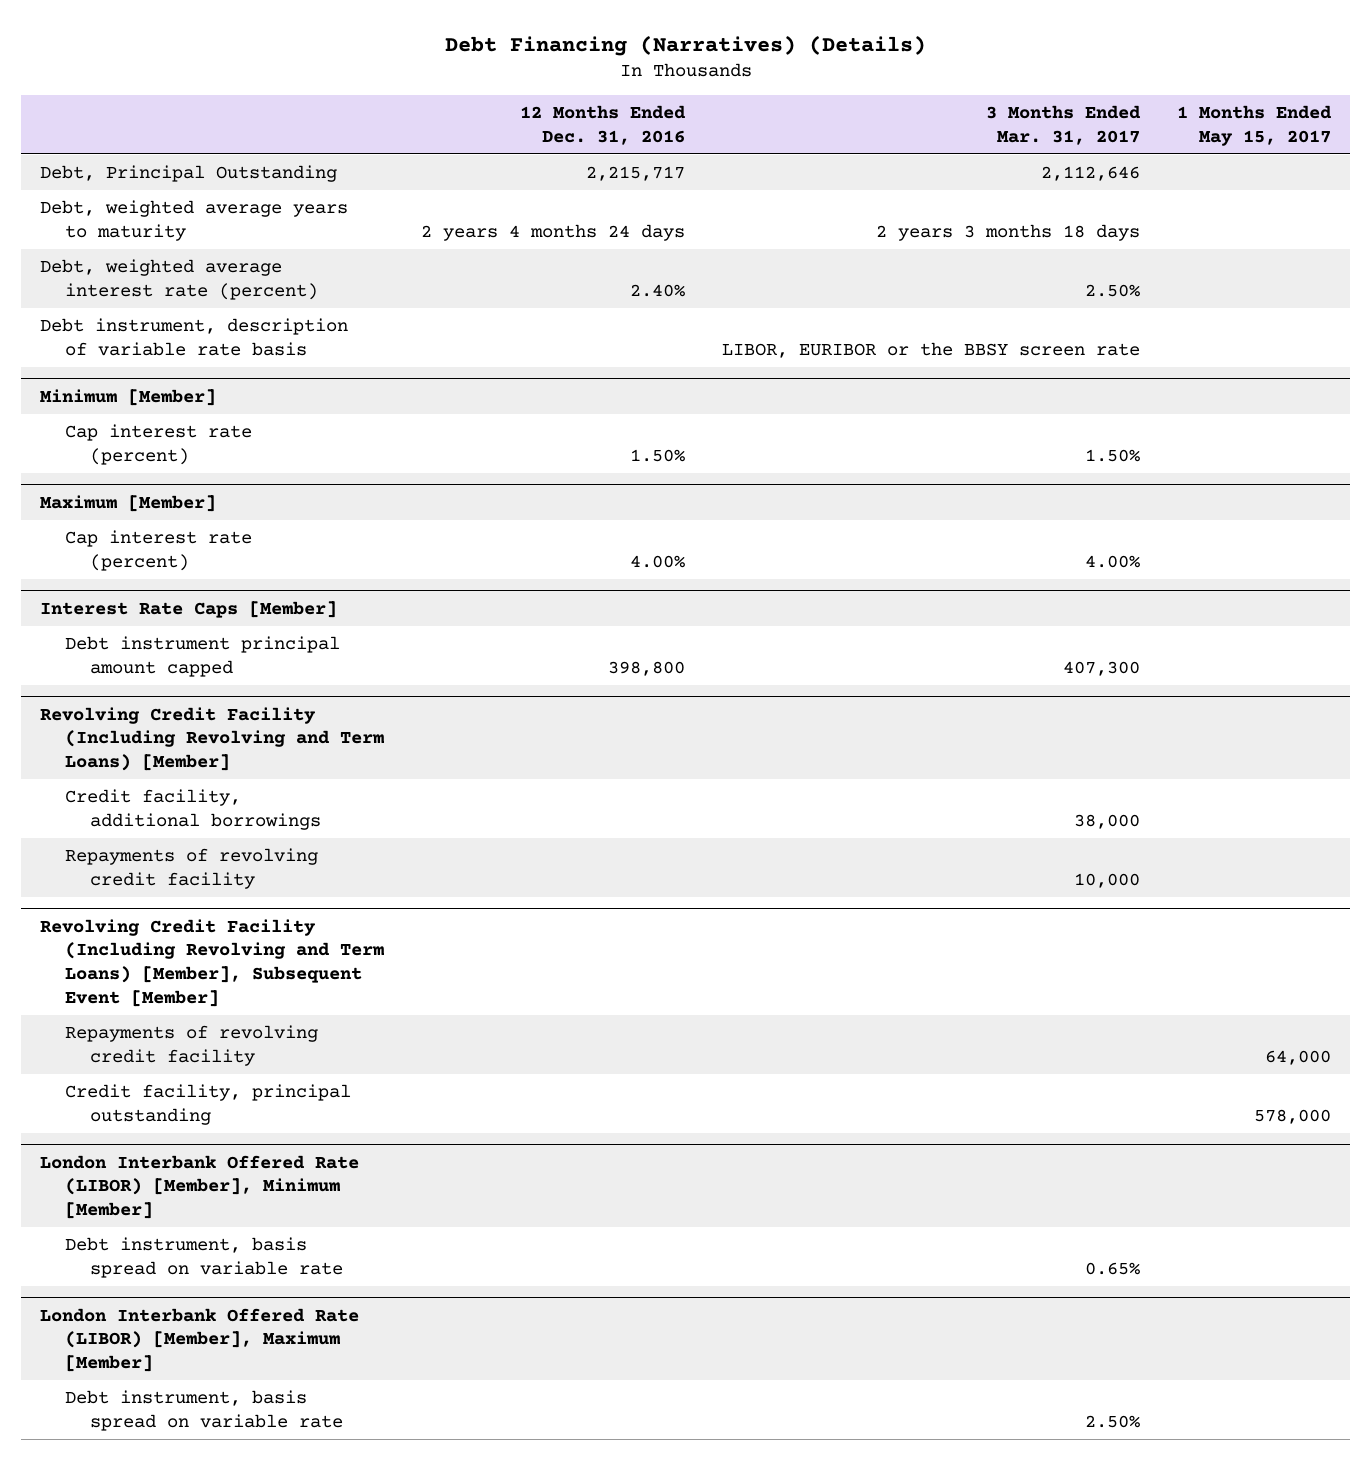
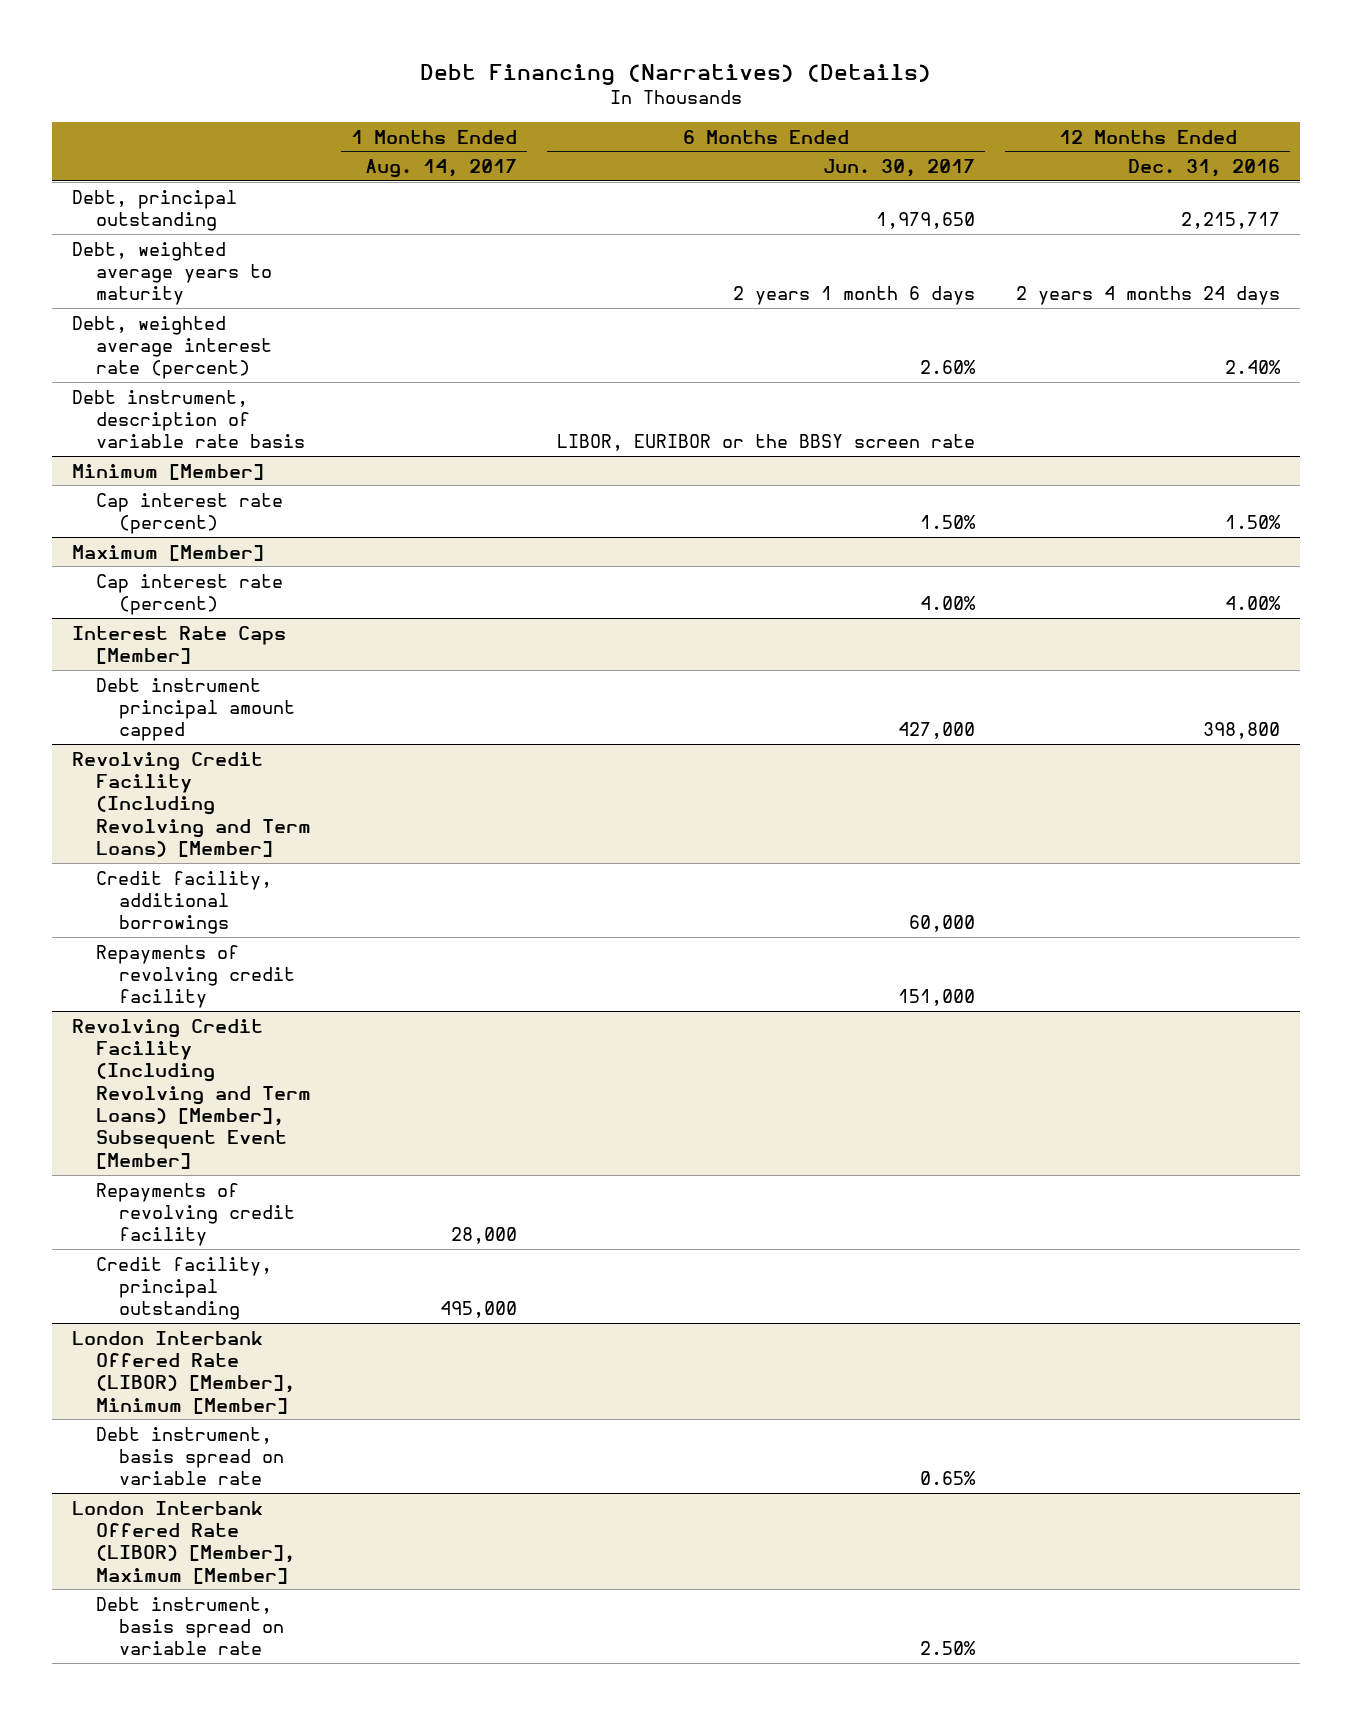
- | 12 Months Ended Dec. 31, 2016 | 3 Months Ended Mar. 31, 2017 | 1 Months Ended May 15, 2017
+ | 1 Months Ended Aug. 14, 2017 | 6 Months Ended Jun. 30, 2017 | 12 Months Ended Dec. 31, 2016
- Debt, Principal Outstanding | 2,215,717 | 2,112,646 |
+ Debt, principal outstanding | | 1,979,650 | 2,215,717

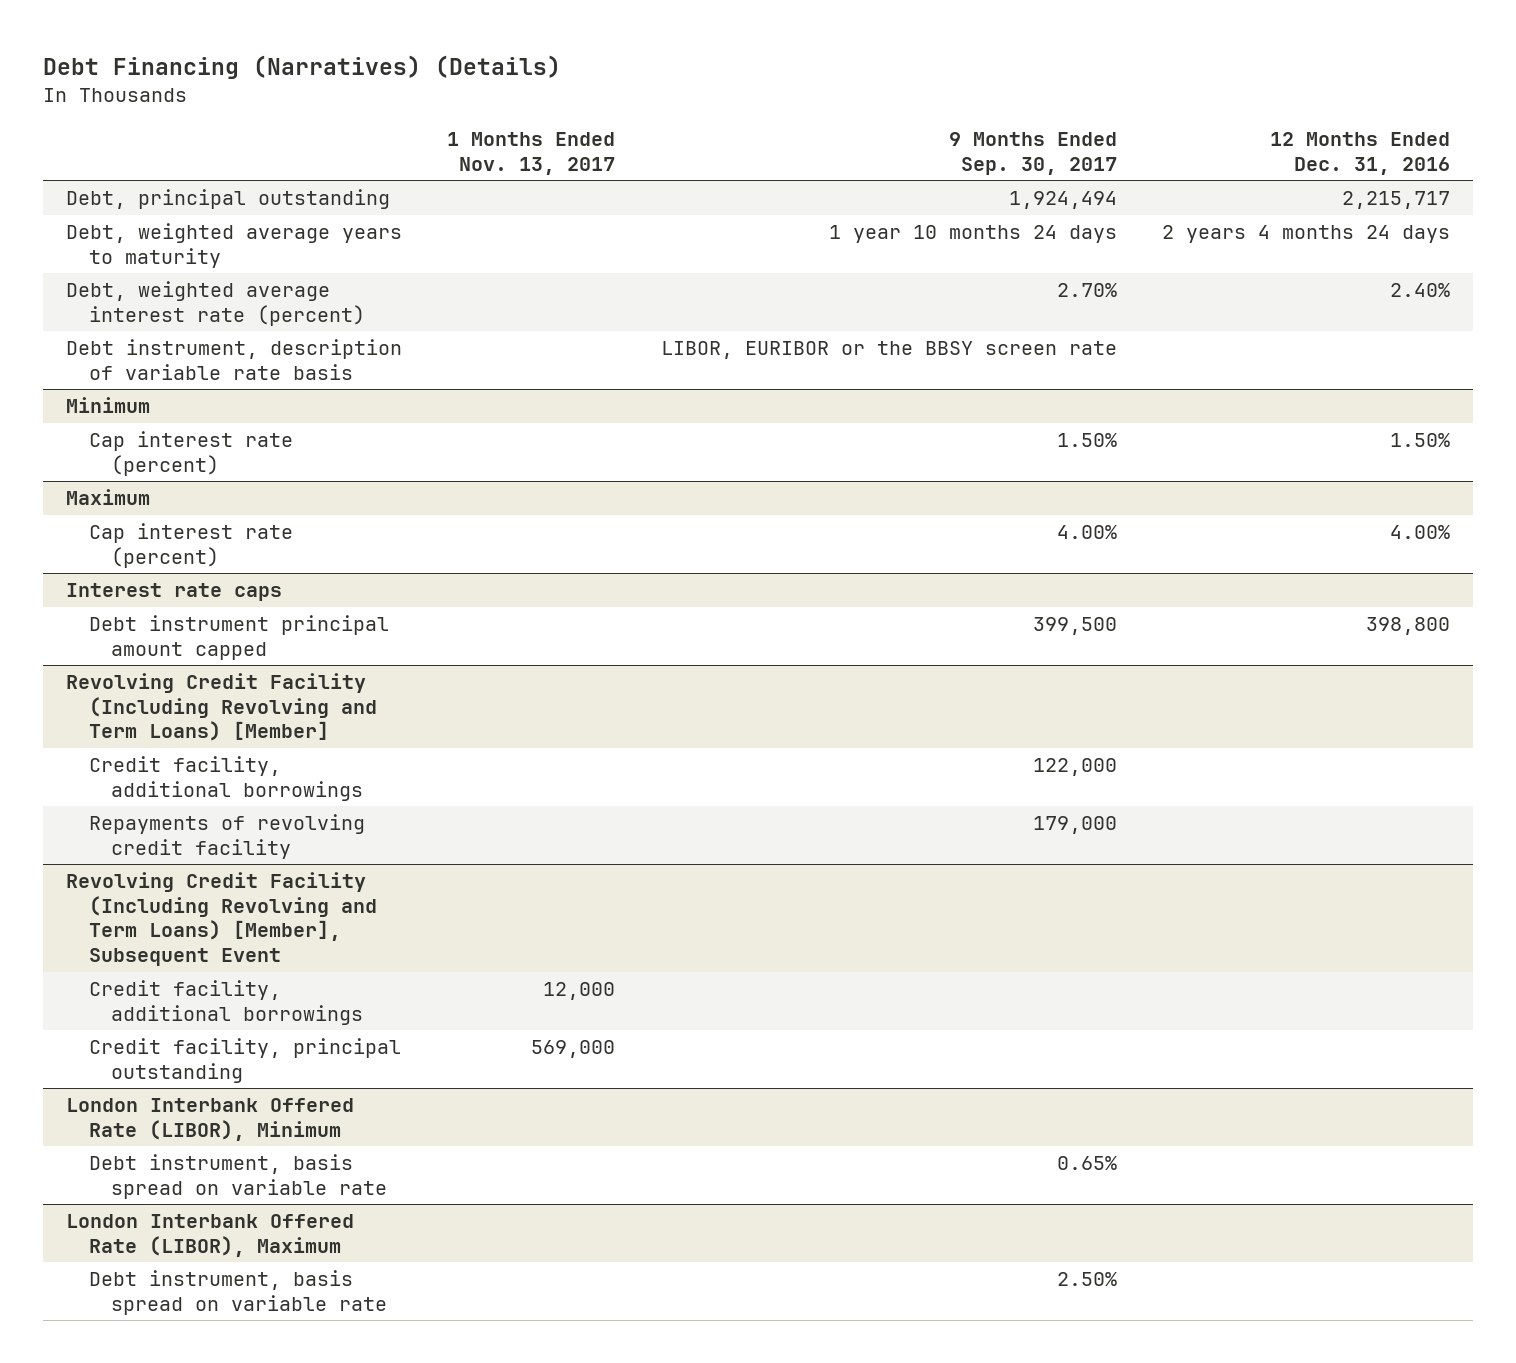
- | 1 Months Ended Aug. 14, 2017 | 6 Months Ended Jun. 30, 2017 | 12 Months Ended Dec. 31, 2016
+ | 1 Months Ended Nov. 13, 2017 | 9 Months Ended Sep. 30, 2017 | 12 Months Ended Dec. 31, 2016
- Minimum [Member]
+ Minimum
- Maximum [Member]
+ Maximum
- Interest Rate Caps [Member]
+ Interest rate caps
- Revolving Credit Facility (Including Revolving and Term Loans) [Member], Subsequent Event [Member]
- Repayments of revolving credit facility | 28,000 | |
+ Revolving Credit Facility (Including Revolving and Term Loans) [Member], Subsequent Event
+ Credit facility, additional borrowings | 12,000 | |
- London Interbank Offered Rate (LIBOR) [Member], Minimum [Member]
+ London Interbank Offered Rate (LIBOR), Minimum
- London Interbank Offered Rate (LIBOR) [Member], Maximum [Member]
+ London Interbank Offered Rate (LIBOR), Maximum

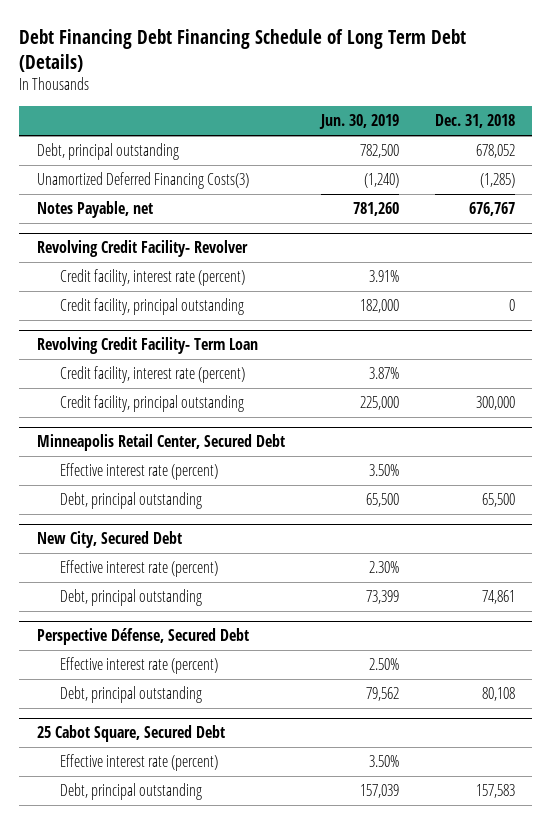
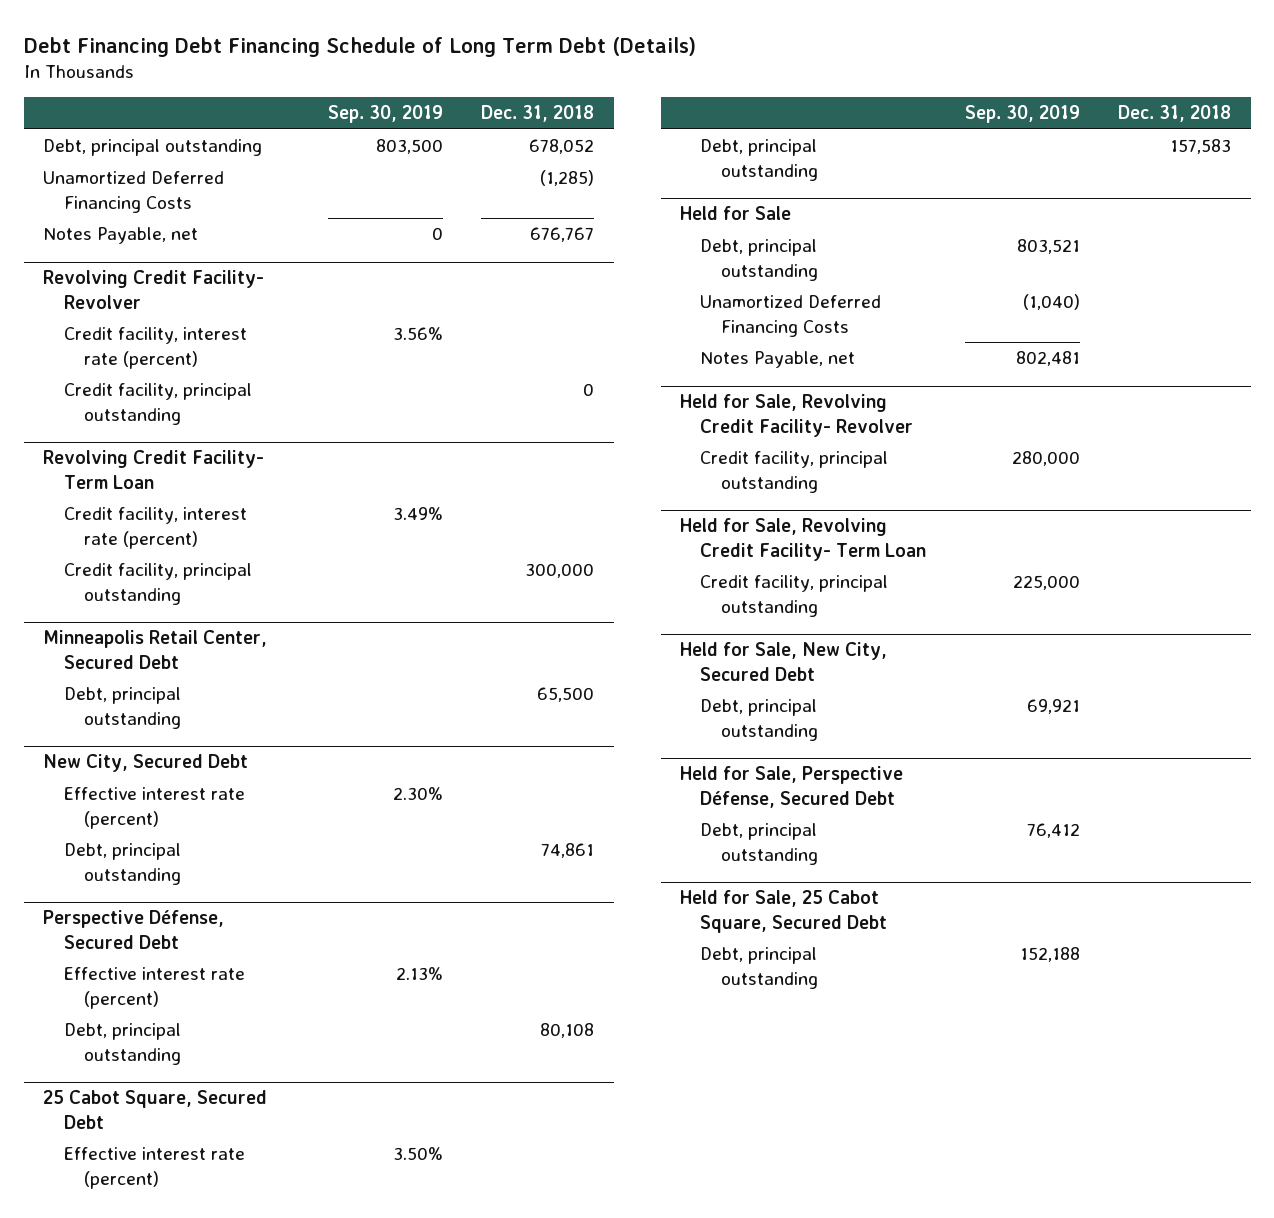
- | Jun. 30, 2019 | Dec. 31, 2018
+ | Sep. 30, 2019 | Dec. 31, 2018
- Unamortized Deferred Financing Costs(3) | (1,240) | (1,285)
+ Unamortized Deferred Financing Costs | | (1,285)
@ Minneapolis Retail Center, Secured Debt
- Effective interest rate (percent) | 3.50% |
+ Held for Sale
+ Debt, principal outstanding | 803,521 |
+ Unamortized Deferred Financing Costs | (1,040) |
+ Notes Payable, net | 802,481 |
+ Held for Sale, Revolving Credit Facility- Revolver
+ Credit facility, principal outstanding | 280,000 |
+ Held for Sale, Revolving Credit Facility- Term Loan
+ Credit facility, principal outstanding | 225,000 |
+ Held for Sale, New City, Secured Debt
+ Debt, principal outstanding | 69,921 |
+ Held for Sale, Perspective Défense, Secured Debt
+ Debt, principal outstanding | 76,412 |
+ Held for Sale, 25 Cabot Square, Secured Debt
+ Debt, principal outstanding | 152,188 |

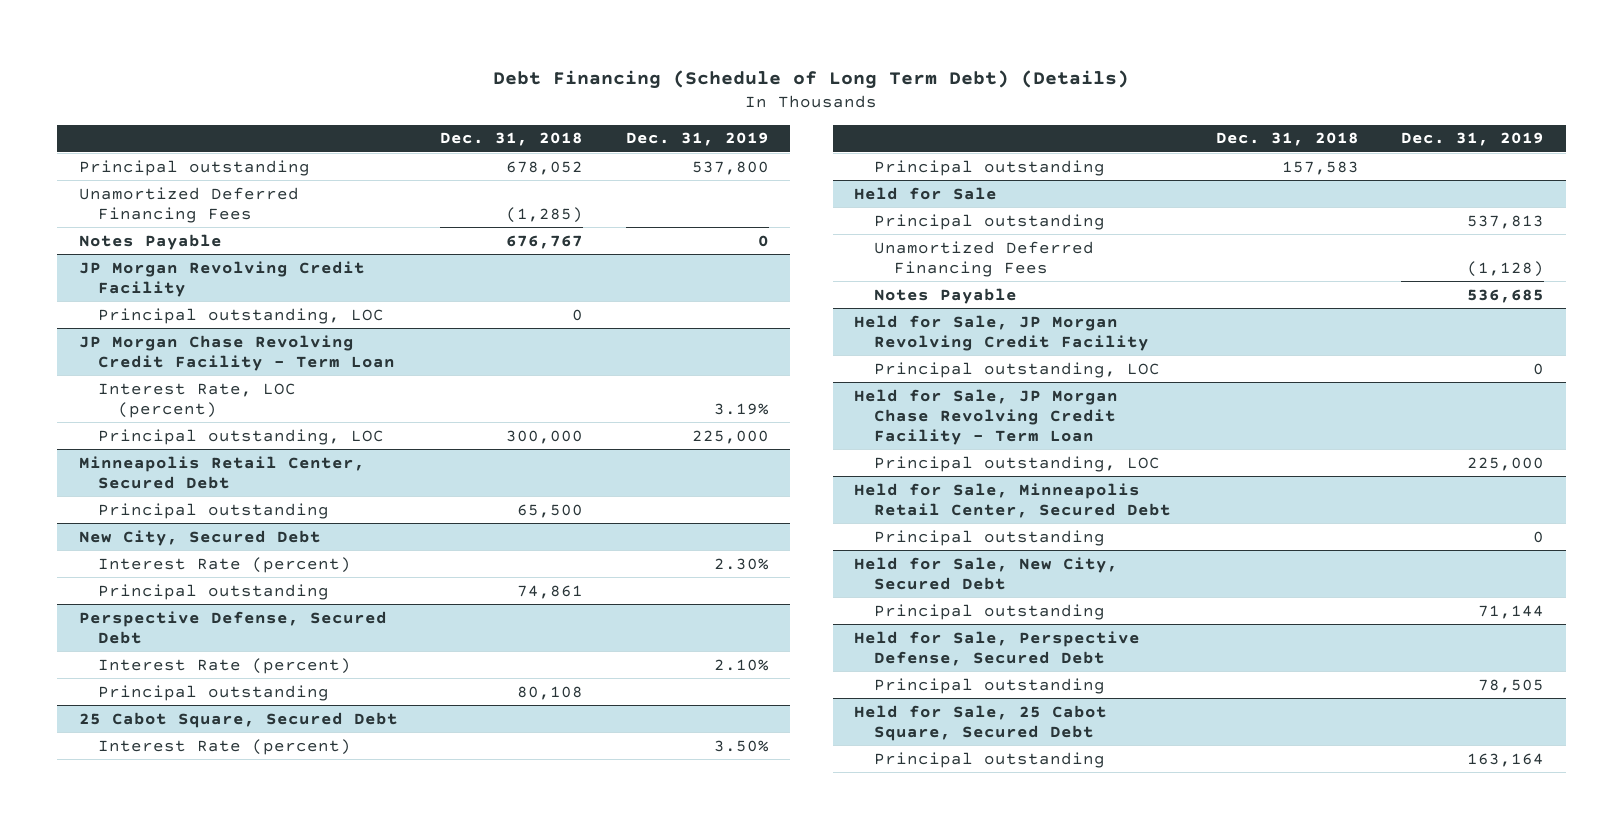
- Debt Financing Debt Financing Schedule of Long Term Debt (Details)
+ Debt Financing (Schedule of Long Term Debt) (Details)
- | Sep. 30, 2019 | Dec. 31, 2018
+ | Dec. 31, 2018 | Dec. 31, 2019
- Debt, principal outstanding | 803,500 | 678,052
- Unamortized Deferred Financing Costs | | (1,285)
- Notes Payable, net | 0 | 676,767
- Revolving Credit Facility- Revolver
- Credit facility, interest rate (percent) | 3.56% |
- Credit facility, principal outstanding | | 0
- Revolving Credit Facility- Term Loan
- Credit facility, interest rate (percent) | 3.49% |
- Credit facility, principal outstanding | | 300,000
+ Principal outstanding | 678,052 | 537,800
+ Unamortized Deferred Financing Fees | (1,285) |
+ Notes Payable | 676,767 | 0
+ JP Morgan Revolving Credit Facility
+ Principal outstanding, LOC | 0 |
+ JP Morgan Chase Revolving Credit Facility - Term Loan
+ Interest Rate, LOC (percent) | | 3.19%
+ Principal outstanding, LOC | 300,000 | 225,000
@ Minneapolis Retail Center, Secured Debt
- Debt, principal outstanding | | 65,500
+ Principal outstanding | 65,500 |
@ New City, Secured Debt
- Effective interest rate (percent) | 2.30% |
- Debt, principal outstanding | | 74,861
- Perspective Défense, Secured Debt
- Effective interest rate (percent) | 2.13% |
- Debt, principal outstanding | | 80,108
@ New City, Secured Debt
+ Interest Rate (percent) | | 2.30%
+ Principal outstanding | 74,861 |
+ Perspective Defense, Secured Debt
+ Interest Rate (percent) | | 2.10%
+ Principal outstanding | 80,108 |
@ 25 Cabot Square, Secured Debt
- Effective interest rate (percent) | 3.50% |
- Debt, principal outstanding | | 157,583
+ Interest Rate (percent) | | 3.50%
+ Principal outstanding | 157,583 |
@ Held for Sale
- Debt, principal outstanding | 803,521 |
- Unamortized Deferred Financing Costs | (1,040) |
- Notes Payable, net | 802,481 |
- Held for Sale, Revolving Credit Facility- Revolver
- Credit facility, principal outstanding | 280,000 |
- Held for Sale, Revolving Credit Facility- Term Loan
- Credit facility, principal outstanding | 225,000 |
@ Held for Sale
+ Principal outstanding | | 537,813
+ Unamortized Deferred Financing Fees | | (1,128)
+ Notes Payable | | 536,685
+ Held for Sale, JP Morgan Revolving Credit Facility
+ Principal outstanding, LOC | | 0
+ Held for Sale, JP Morgan Chase Revolving Credit Facility - Term Loan
+ Principal outstanding, LOC | | 225,000
+ Held for Sale, Minneapolis Retail Center, Secured Debt
+ Principal outstanding | | 0
@ Held for Sale, New City, Secured Debt
- Debt, principal outstanding | 69,921 |
- Held for Sale, Perspective Défense, Secured Debt
- Debt, principal outstanding | 76,412 |
@ Held for Sale, New City, Secured Debt
+ Principal outstanding | | 71,144
+ Held for Sale, Perspective Defense, Secured Debt
+ Principal outstanding | | 78,505
@ Held for Sale, 25 Cabot Square, Secured Debt
- Debt, principal outstanding | 152,188 |
+ Principal outstanding | | 163,164

